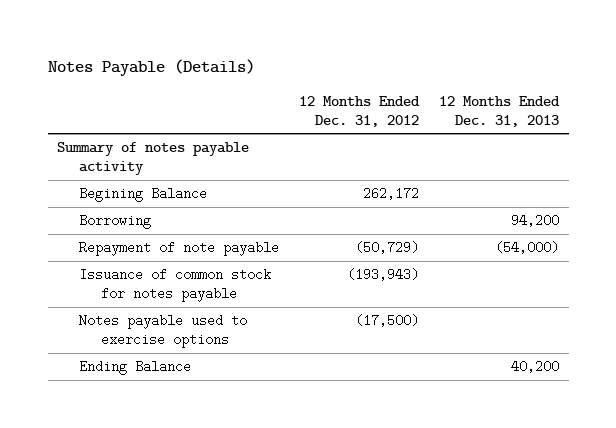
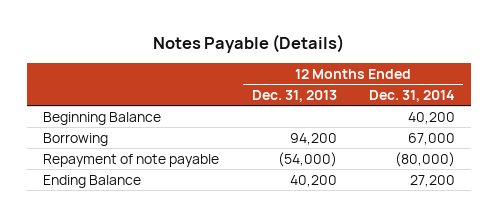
- | 12 Months Ended Dec. 31, 2012 | 12 Months Ended Dec. 31, 2013
+ | 12 Months Ended Dec. 31, 2013 | 12 Months Ended Dec. 31, 2014
- Summary of notes payable activity
- Begining Balance | 262,172 |
+ Beginning Balance | | 40,200
- Issuance of common stock for notes payable | (193,943) |
- Notes payable used to exercise options | (17,500) |

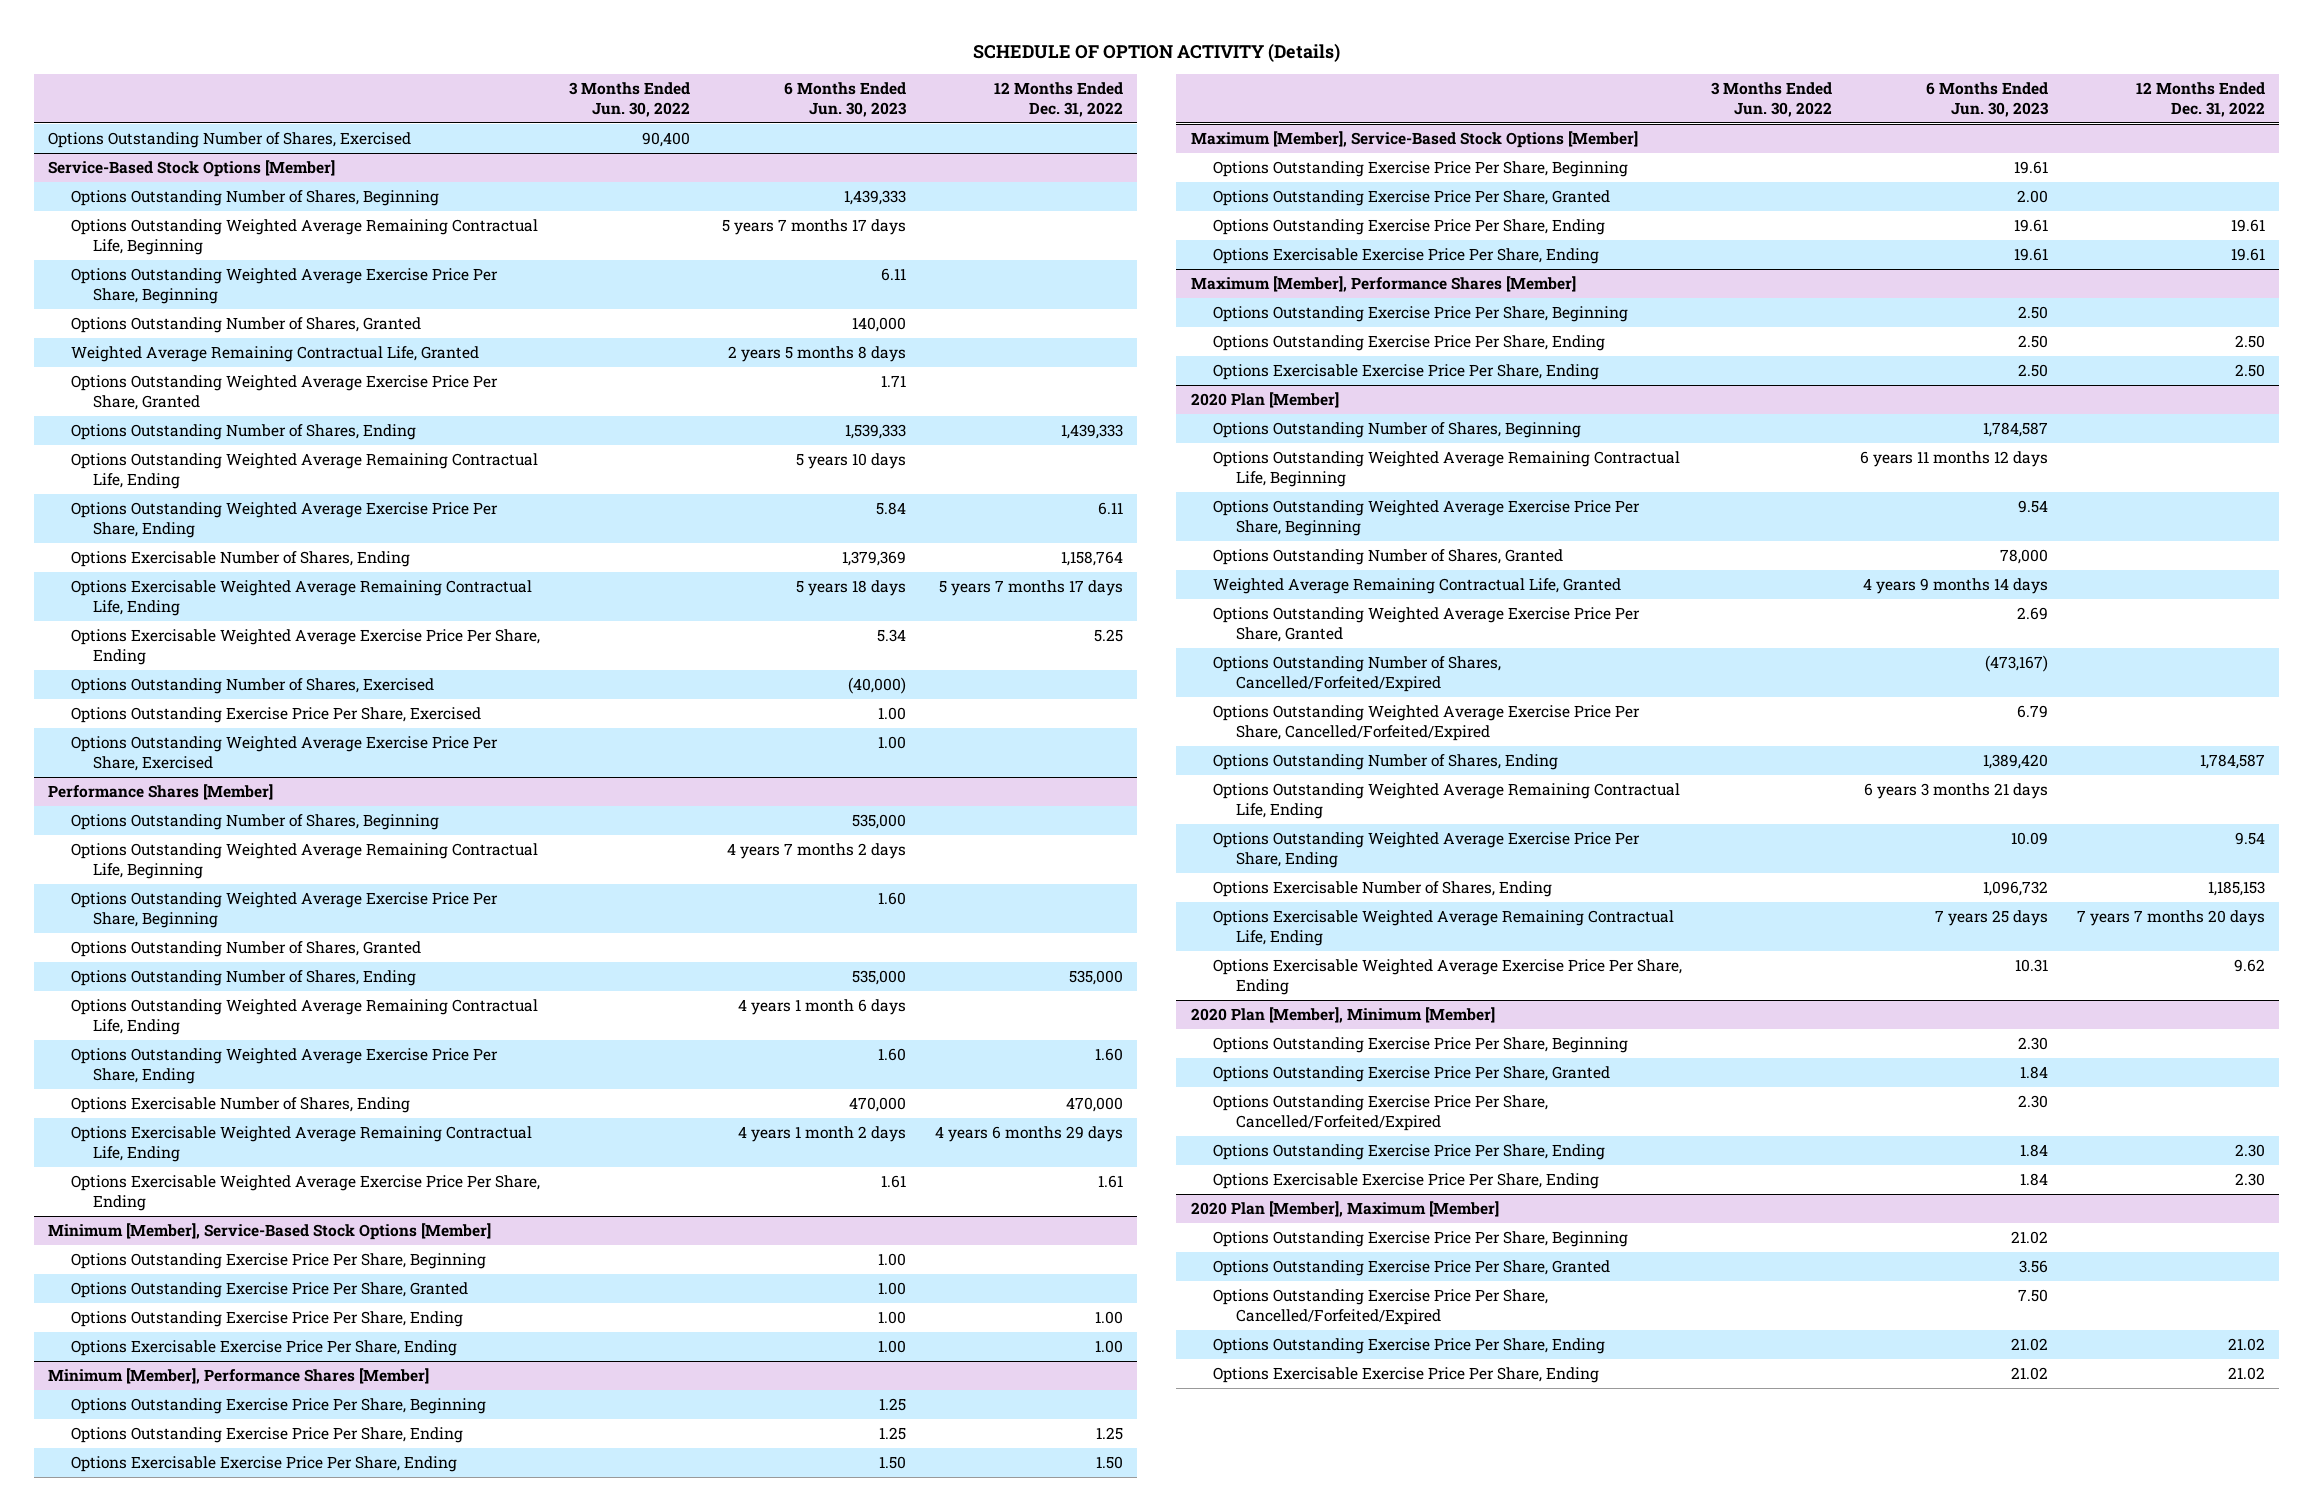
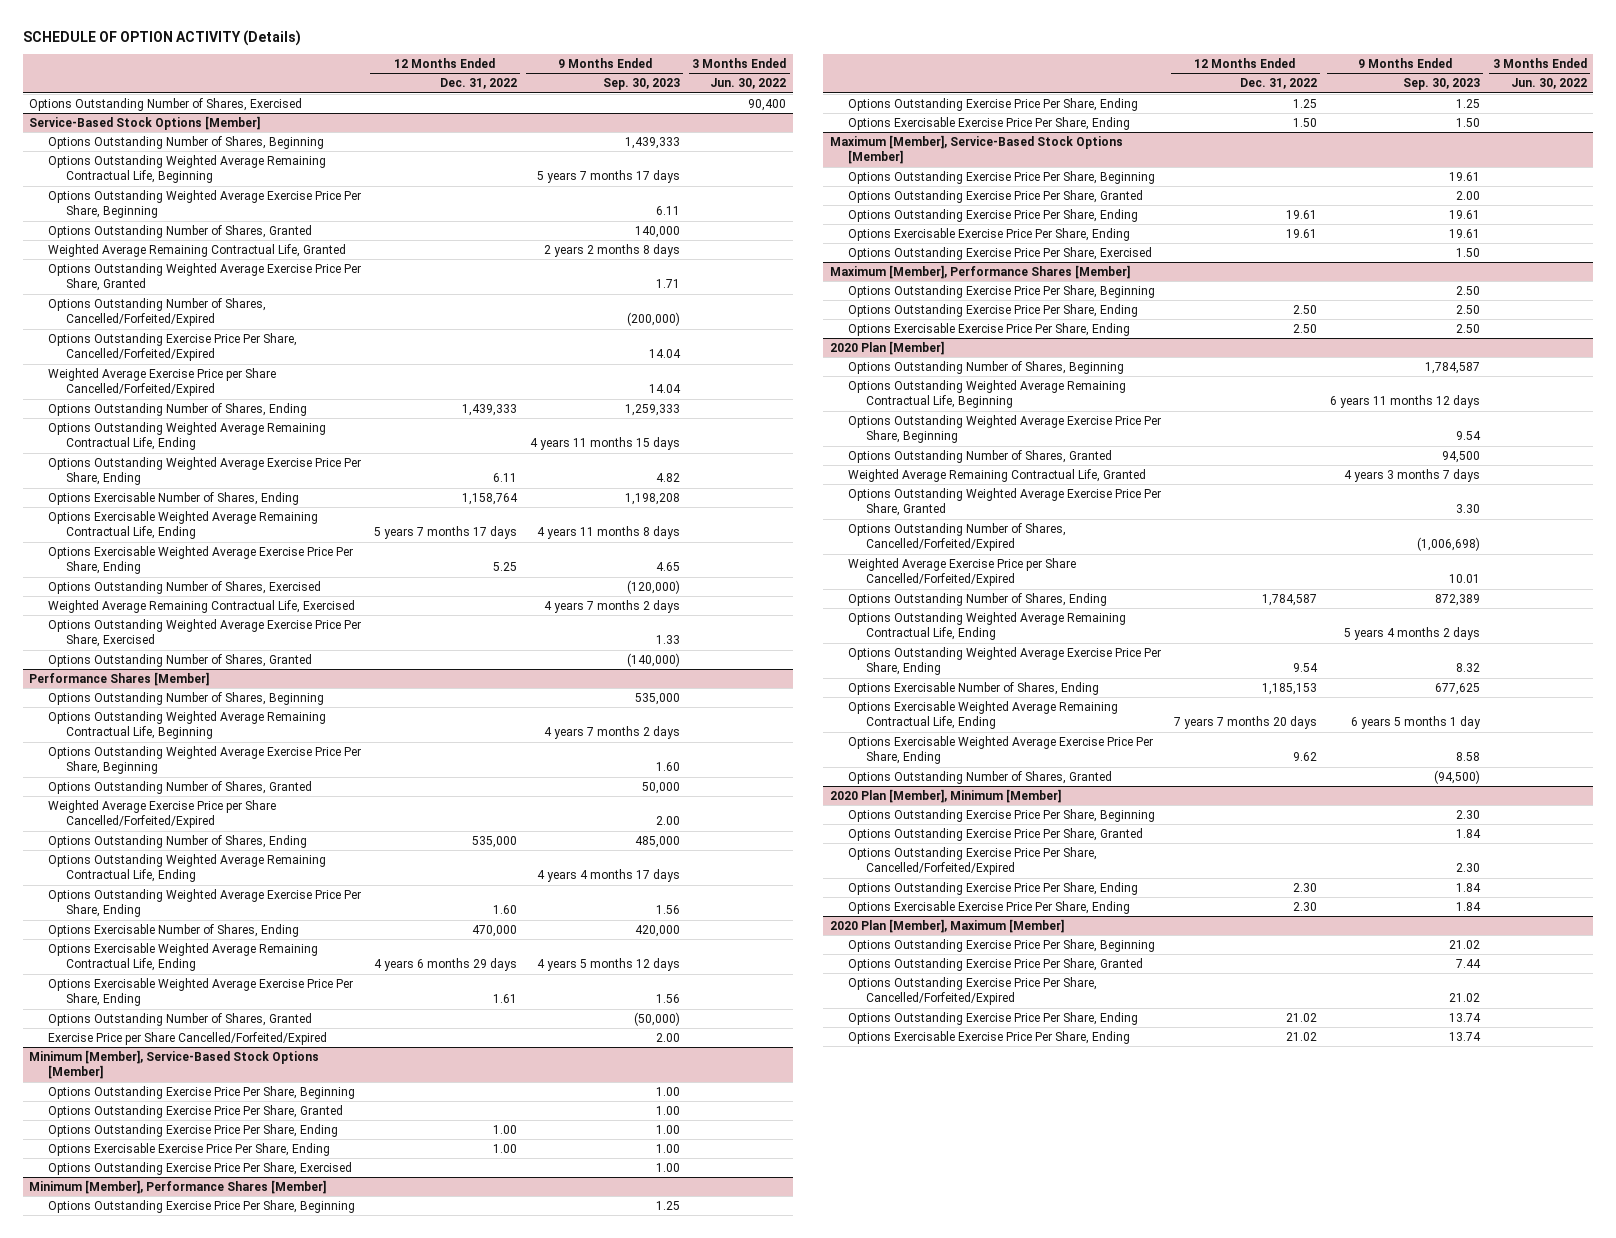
- | 3 Months Ended Jun. 30, 2022 | 6 Months Ended Jun. 30, 2023 | 12 Months Ended Dec. 31, 2022
+ | 12 Months Ended Dec. 31, 2022 | 9 Months Ended Sep. 30, 2023 | 3 Months Ended Jun. 30, 2022
@ Service-Based Stock Options [Member]
+ Options Outstanding Number of Shares, Cancelled/Forfeited/Expired | | (200,000) |
+ Options Outstanding Exercise Price Per Share, Cancelled/Forfeited/Expired | | 14.04 |
+ Weighted Average Exercise Price per Share Cancelled/Forfeited/Expired | | 14.04 |
- Options Outstanding Exercise Price Per Share, Exercised | | 1.00 |
+ Weighted Average Remaining Contractual Life, Exercised | | 4 years 7 months 2 days |
+ Options Outstanding Number of Shares, Granted | | (140,000) |
@ Performance Shares [Member]
+ Weighted Average Exercise Price per Share Cancelled/Forfeited/Expired | | 2.00 |
+ Options Outstanding Number of Shares, Granted | | (50,000) |
+ Exercise Price per Share Cancelled/Forfeited/Expired | | 2.00 |
@ Minimum [Member], Service-Based Stock Options [Member]
+ Options Outstanding Exercise Price Per Share, Exercised | | 1.00 |
@ Maximum [Member], Service-Based Stock Options [Member]
+ Options Outstanding Exercise Price Per Share, Exercised | | 1.50 |
@ 2020 Plan [Member]
- Options Outstanding Weighted Average Exercise Price Per Share, Cancelled/Forfeited/Expired | | 6.79 |
+ Weighted Average Exercise Price per Share Cancelled/Forfeited/Expired | | 10.01 |
+ Options Outstanding Number of Shares, Granted | | (94,500) |

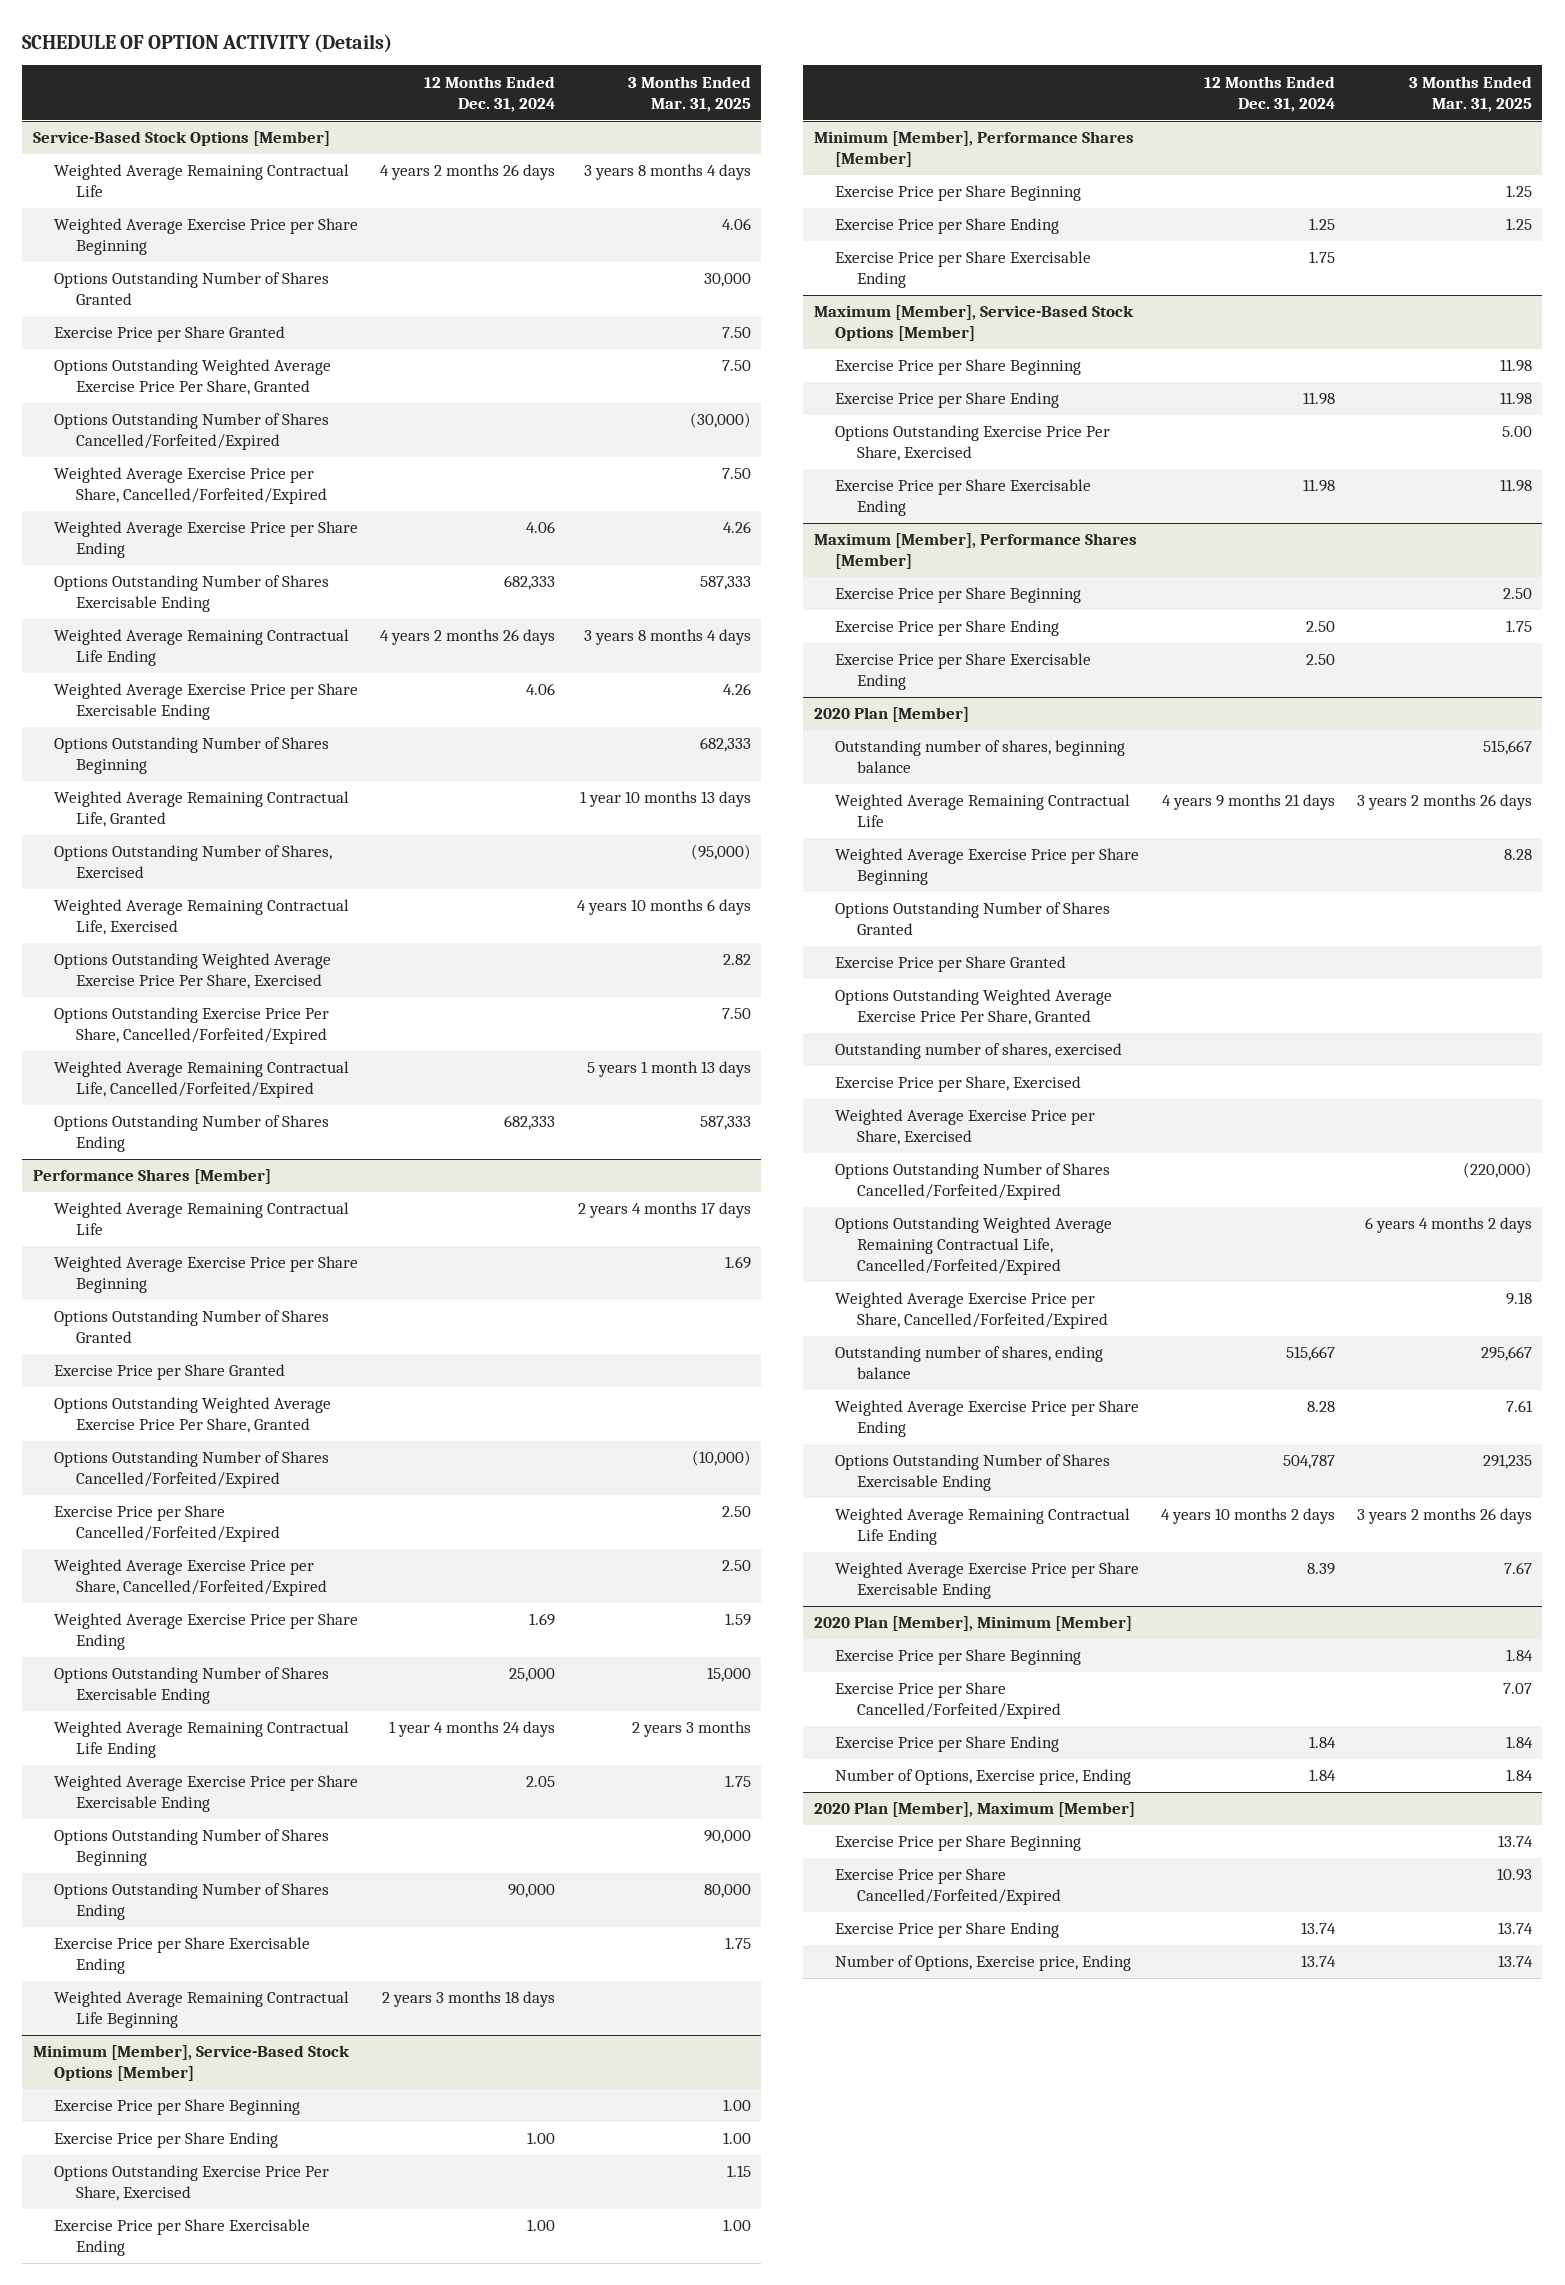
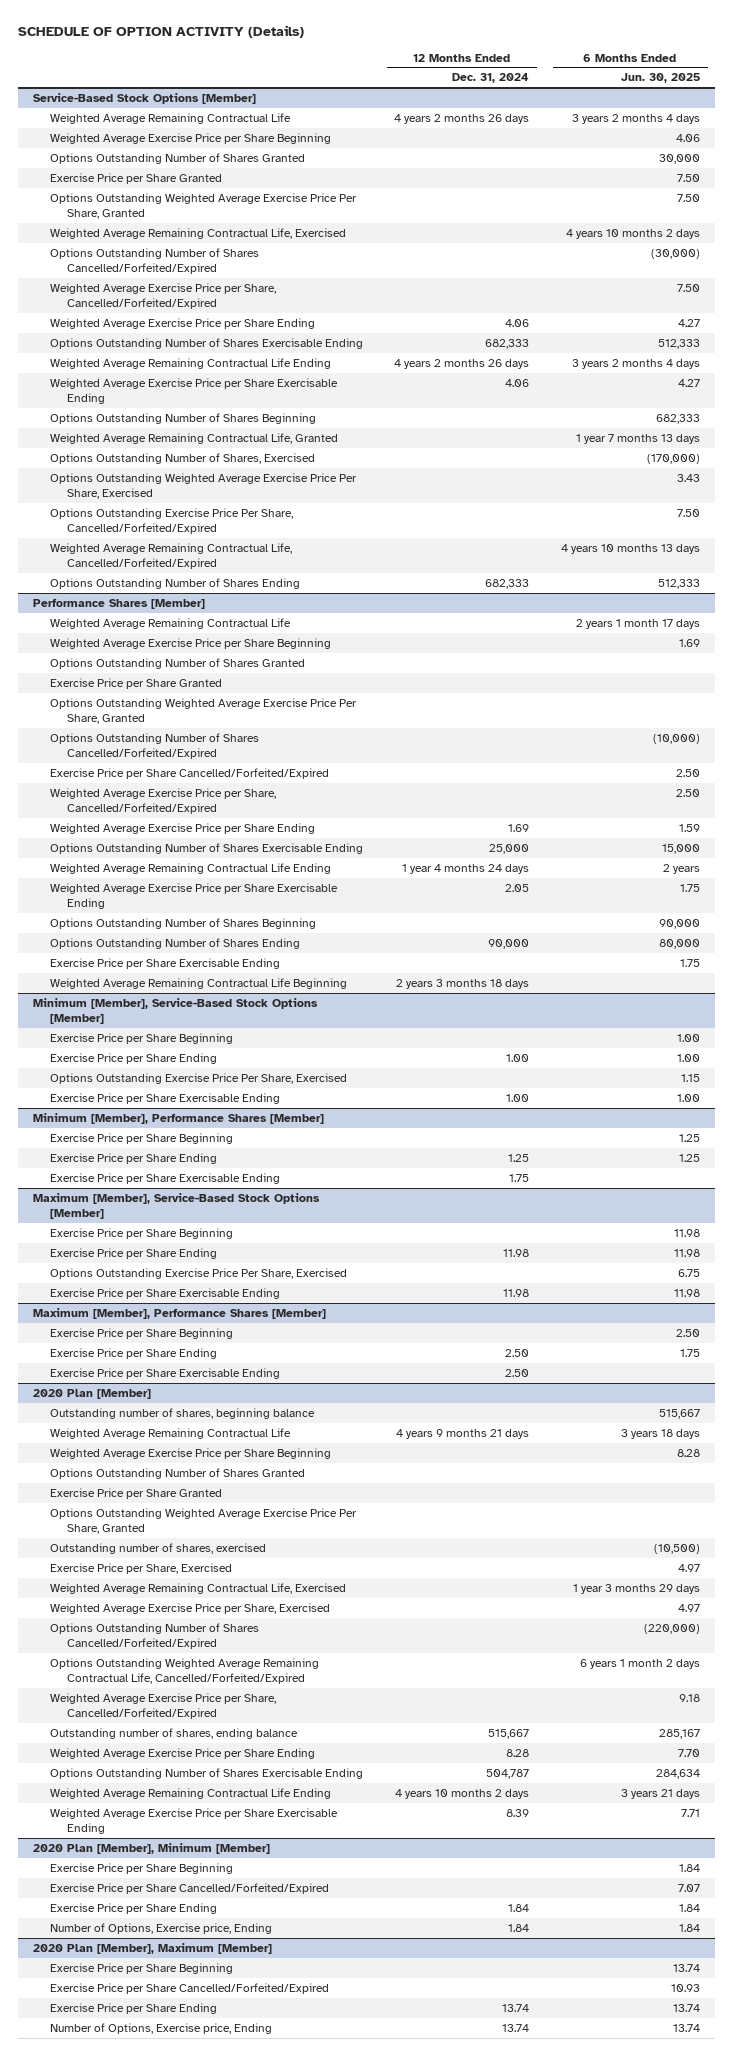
- | 12 Months Ended Dec. 31, 2024 | 3 Months Ended Mar. 31, 2025
+ | 12 Months Ended Dec. 31, 2024 | 6 Months Ended Jun. 30, 2025
@ Service-Based Stock Options [Member]
moved up: Weighted Average Remaining Contractual Life, Exercised | | 4 years 10 months 2 days
@ 2020 Plan [Member]
+ Weighted Average Remaining Contractual Life, Exercised | | 1 year 3 months 29 days

